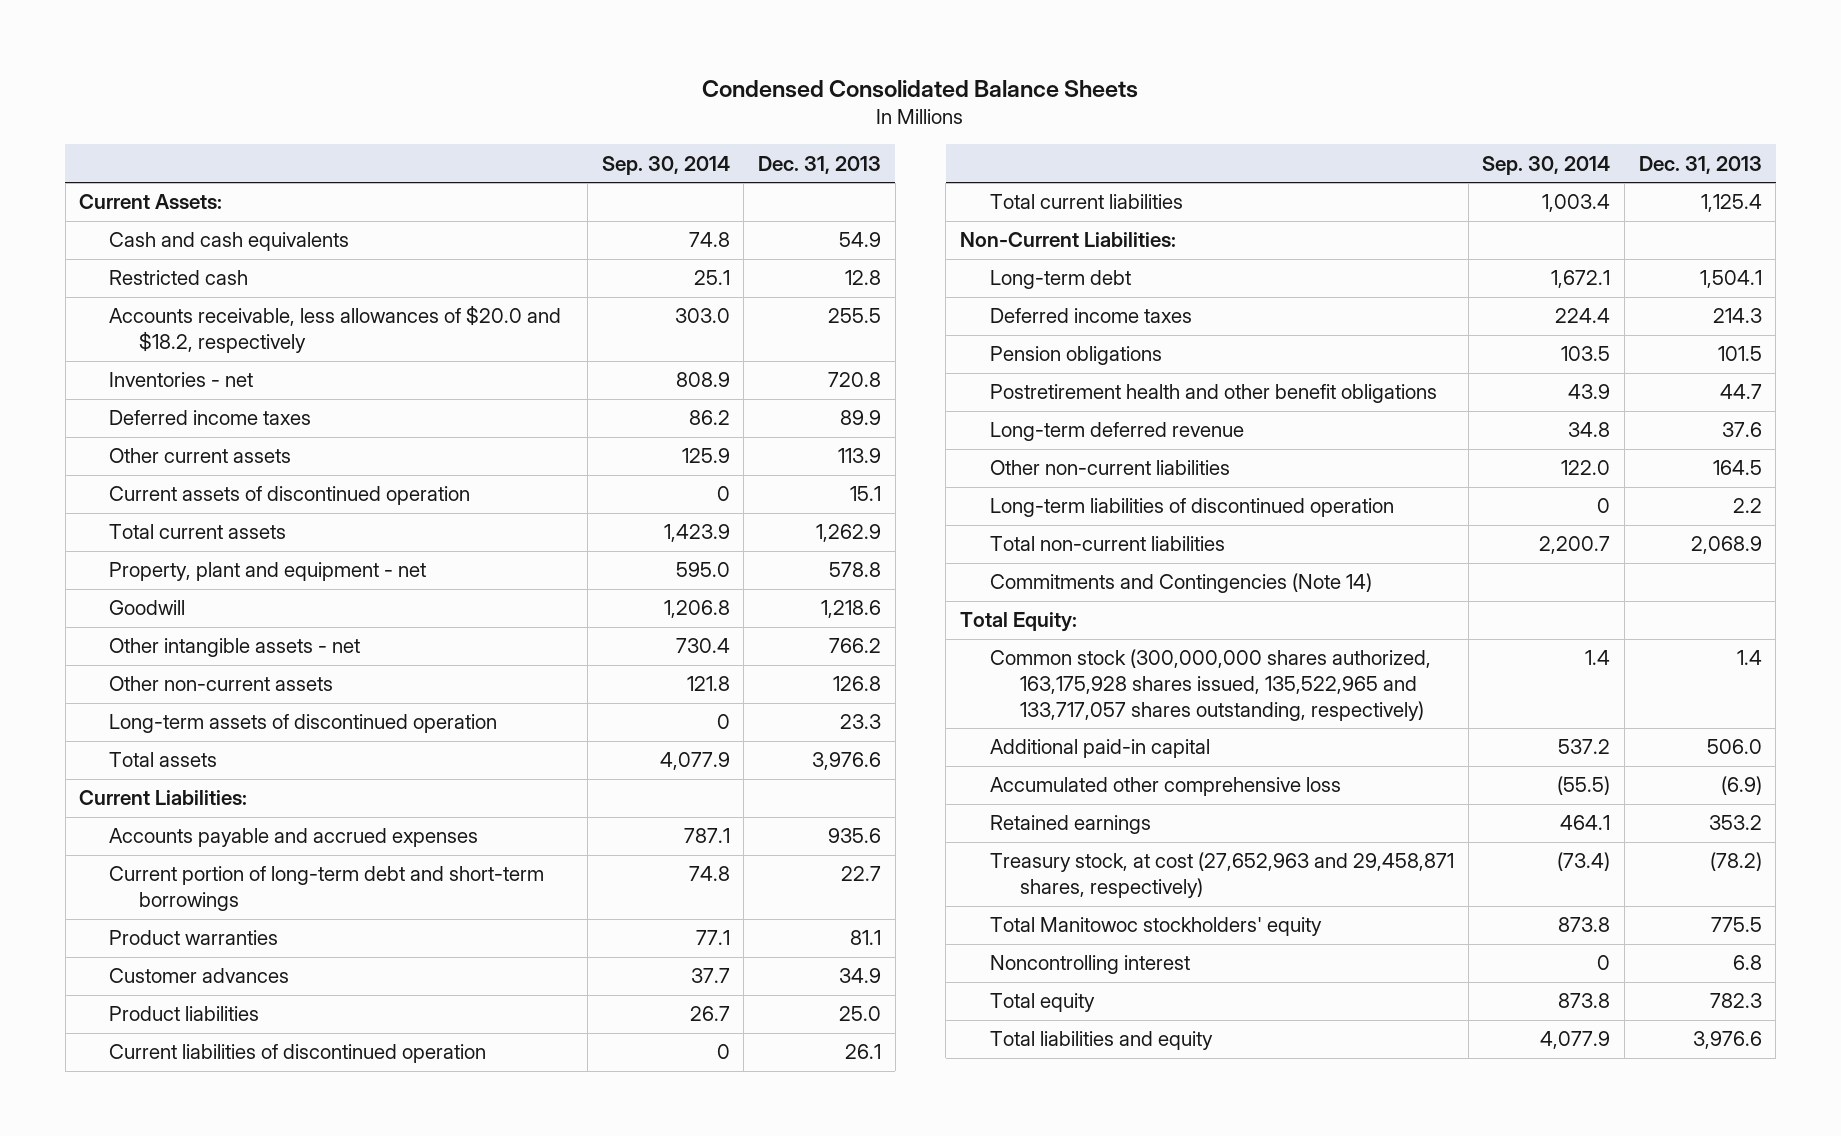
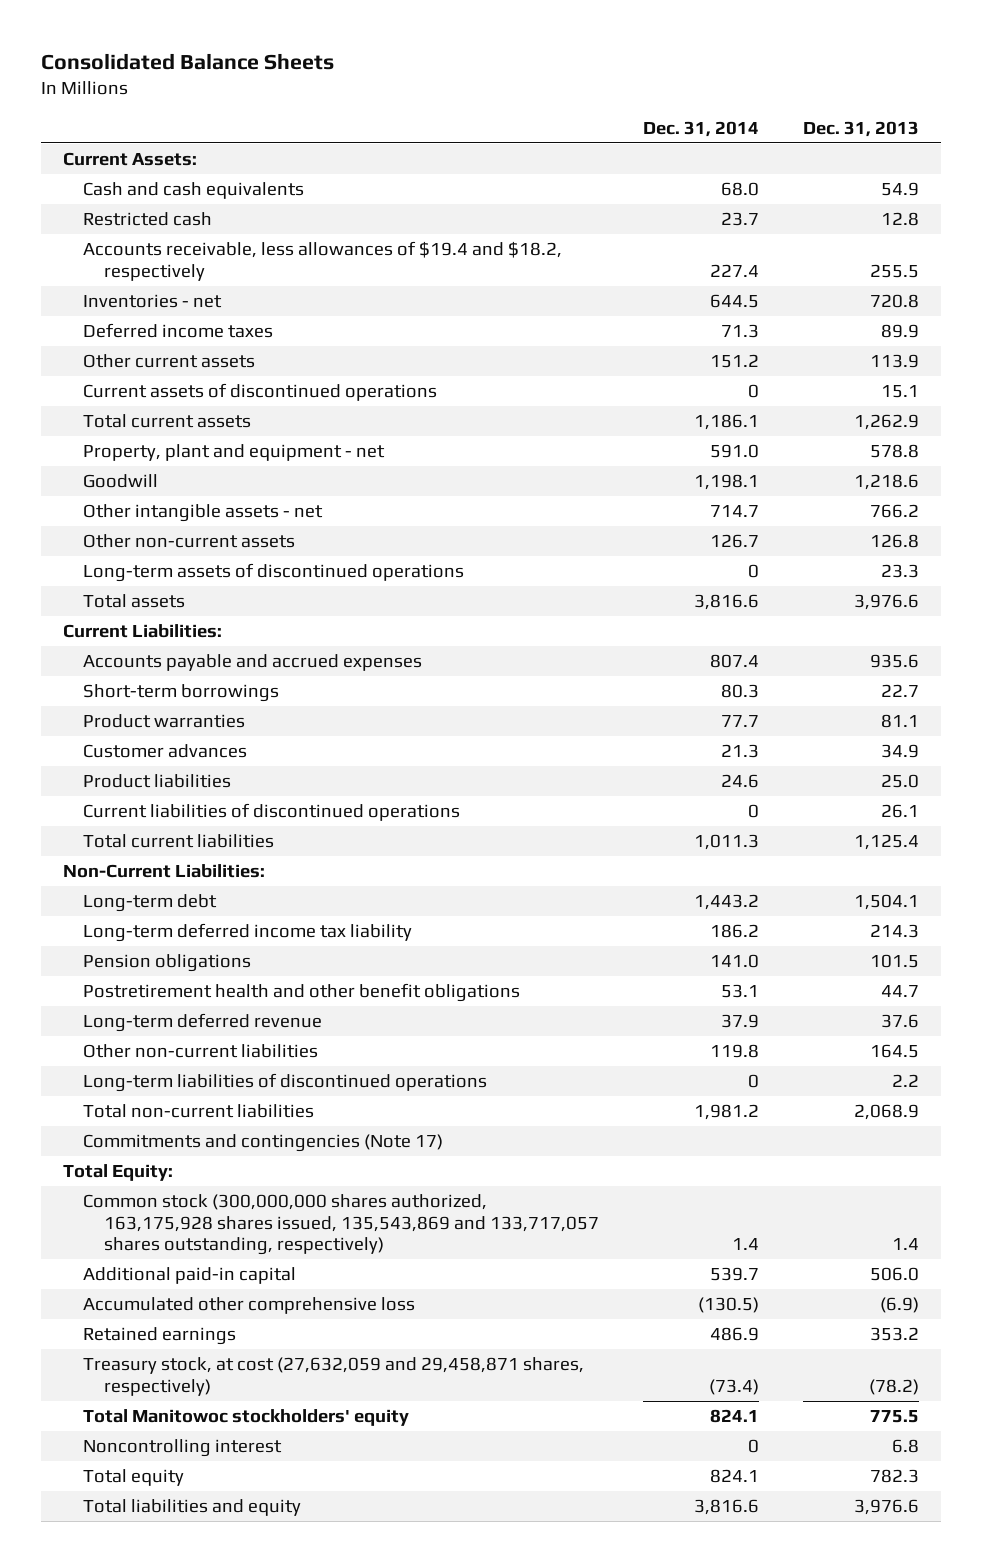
- Condensed Consolidated Balance Sheets
+ Consolidated Balance Sheets
- | Sep. 30, 2014 | Dec. 31, 2013
+ | Dec. 31, 2014 | Dec. 31, 2013
- Accounts receivable, less allowances of $20.0 and $18.2, respectively | 303.0 | 255.5
+ Accounts receivable, less allowances of $19.4 and $18.2, respectively | 227.4 | 255.5
- Current assets of discontinued operation | 0 | 15.1
+ Current assets of discontinued operations | 0 | 15.1
- Long-term assets of discontinued operation | 0 | 23.3
+ Long-term assets of discontinued operations | 0 | 23.3
- Current portion of long-term debt and short-term borrowings | 74.8 | 22.7
+ Short-term borrowings | 80.3 | 22.7
- Current liabilities of discontinued operation | 0 | 26.1
+ Current liabilities of discontinued operations | 0 | 26.1
- Deferred income taxes | 224.4 | 214.3
+ Long-term deferred income tax liability | 186.2 | 214.3
- Long-term liabilities of discontinued operation | 0 | 2.2
+ Long-term liabilities of discontinued operations | 0 | 2.2
- Commitments and Contingencies (Note 14)
+ Commitments and contingencies (Note 17)
- Common stock (300,000,000 shares authorized, 163,175,928 shares issued, 135,522,965 and 133,717,057 shares outstanding, respectively) | 1.4 | 1.4
+ Common stock (300,000,000 shares authorized, 163,175,928 shares issued, 135,543,869 and 133,717,057 shares outstanding, respectively) | 1.4 | 1.4
- Treasury stock, at cost (27,652,963 and 29,458,871 shares, respectively) | (73.4) | (78.2)
+ Treasury stock, at cost (27,632,059 and 29,458,871 shares, respectively) | (73.4) | (78.2)

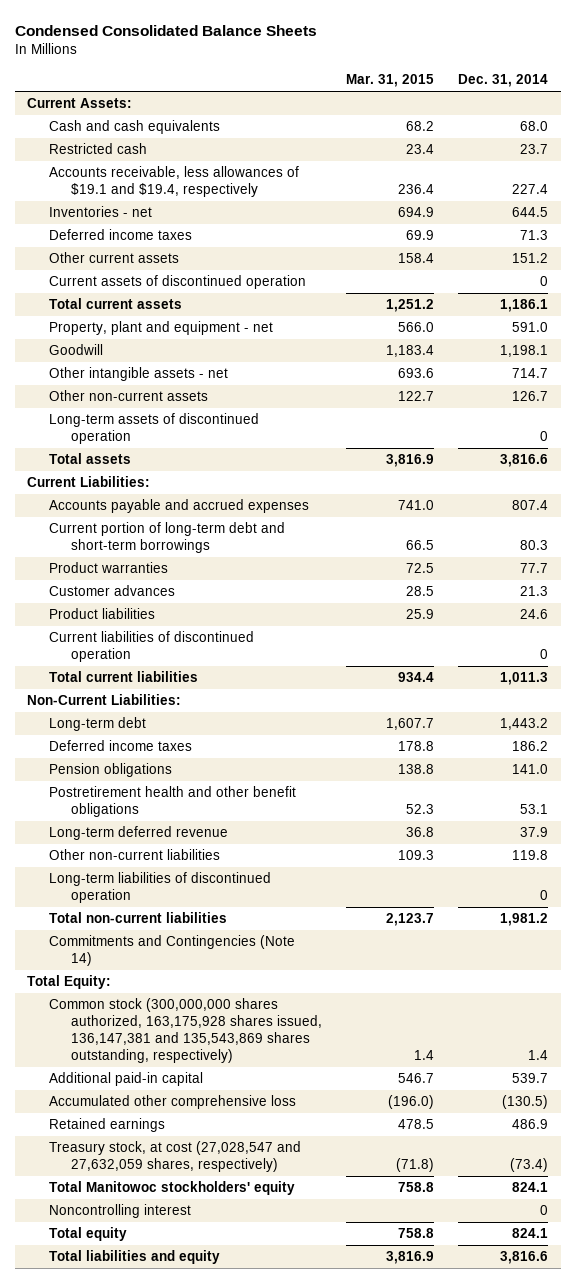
- Consolidated Balance Sheets
+ Condensed Consolidated Balance Sheets
- | Dec. 31, 2014 | Dec. 31, 2013
+ | Mar. 31, 2015 | Dec. 31, 2014
- Accounts receivable, less allowances of $19.4 and $18.2, respectively | 227.4 | 255.5
+ Accounts receivable, less allowances of $19.1 and $19.4, respectively | 236.4 | 227.4
- Current assets of discontinued operations | 0 | 15.1
+ Current assets of discontinued operation | | 0
- Long-term assets of discontinued operations | 0 | 23.3
+ Long-term assets of discontinued operation | | 0
- Short-term borrowings | 80.3 | 22.7
+ Current portion of long-term debt and short-term borrowings | 66.5 | 80.3
- Current liabilities of discontinued operations | 0 | 26.1
+ Current liabilities of discontinued operation | | 0
- Long-term deferred income tax liability | 186.2 | 214.3
+ Deferred income taxes | 178.8 | 186.2
- Long-term liabilities of discontinued operations | 0 | 2.2
+ Long-term liabilities of discontinued operation | | 0
- Commitments and contingencies (Note 17)
+ Commitments and Contingencies (Note 14)
- Common stock (300,000,000 shares authorized, 163,175,928 shares issued, 135,543,869 and 133,717,057 shares outstanding, respectively) | 1.4 | 1.4
+ Common stock (300,000,000 shares authorized, 163,175,928 shares issued, 136,147,381 and 135,543,869 shares outstanding, respectively) | 1.4 | 1.4
- Treasury stock, at cost (27,632,059 and 29,458,871 shares, respectively) | (73.4) | (78.2)
+ Treasury stock, at cost (27,028,547 and 27,632,059 shares, respectively) | (71.8) | (73.4)

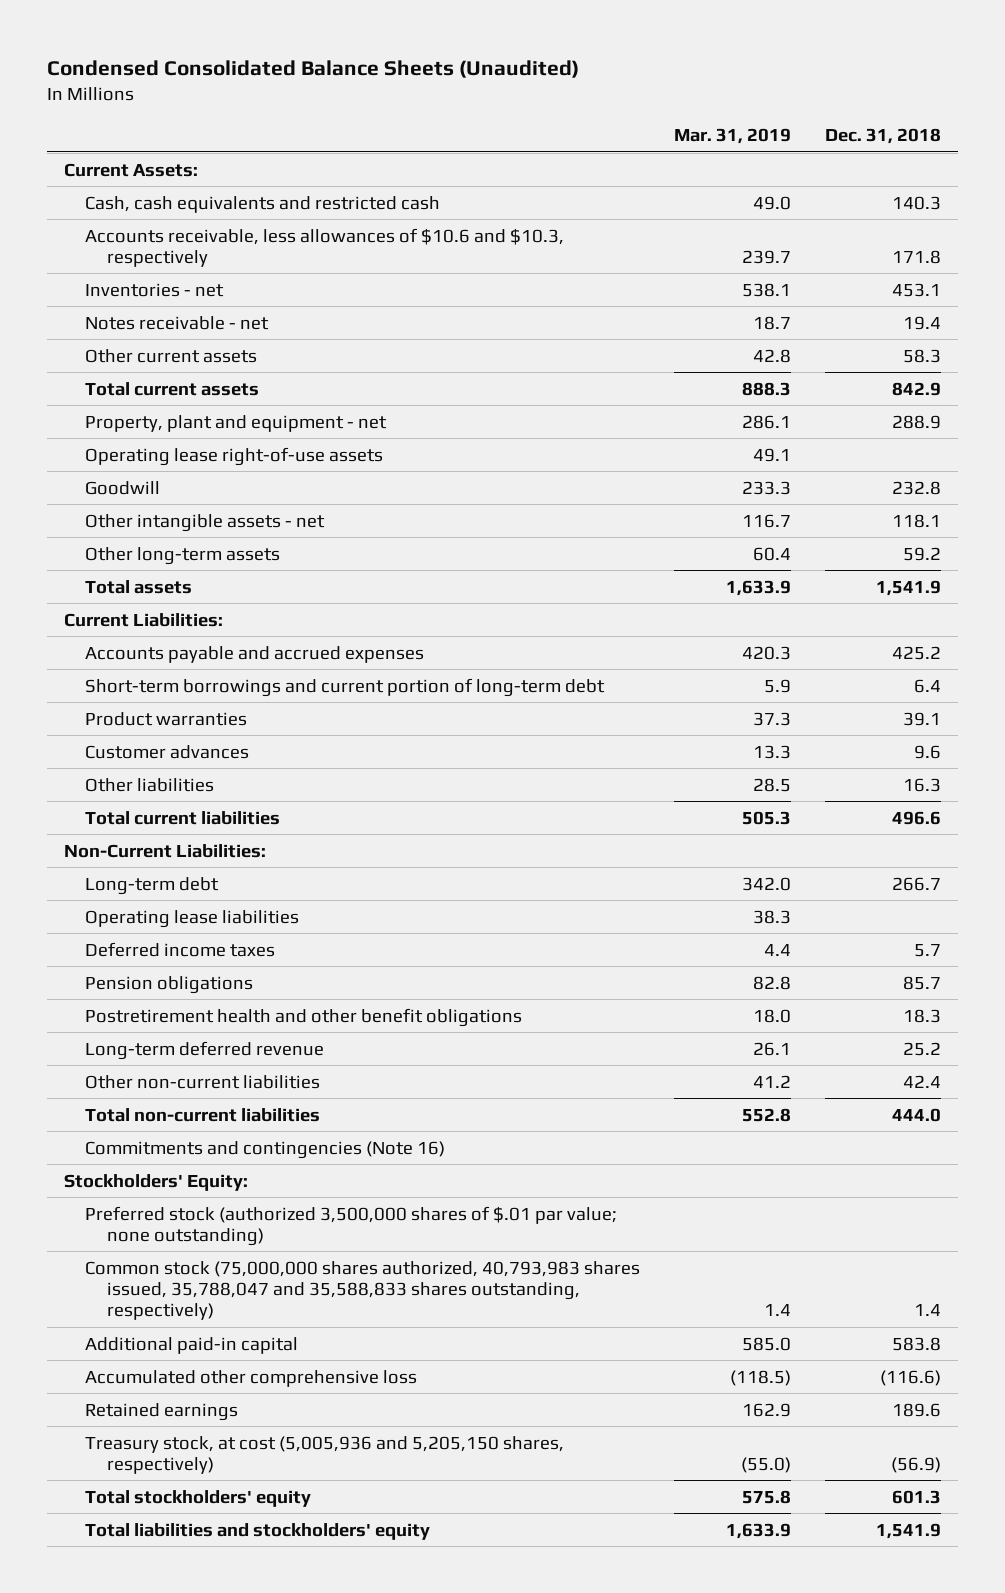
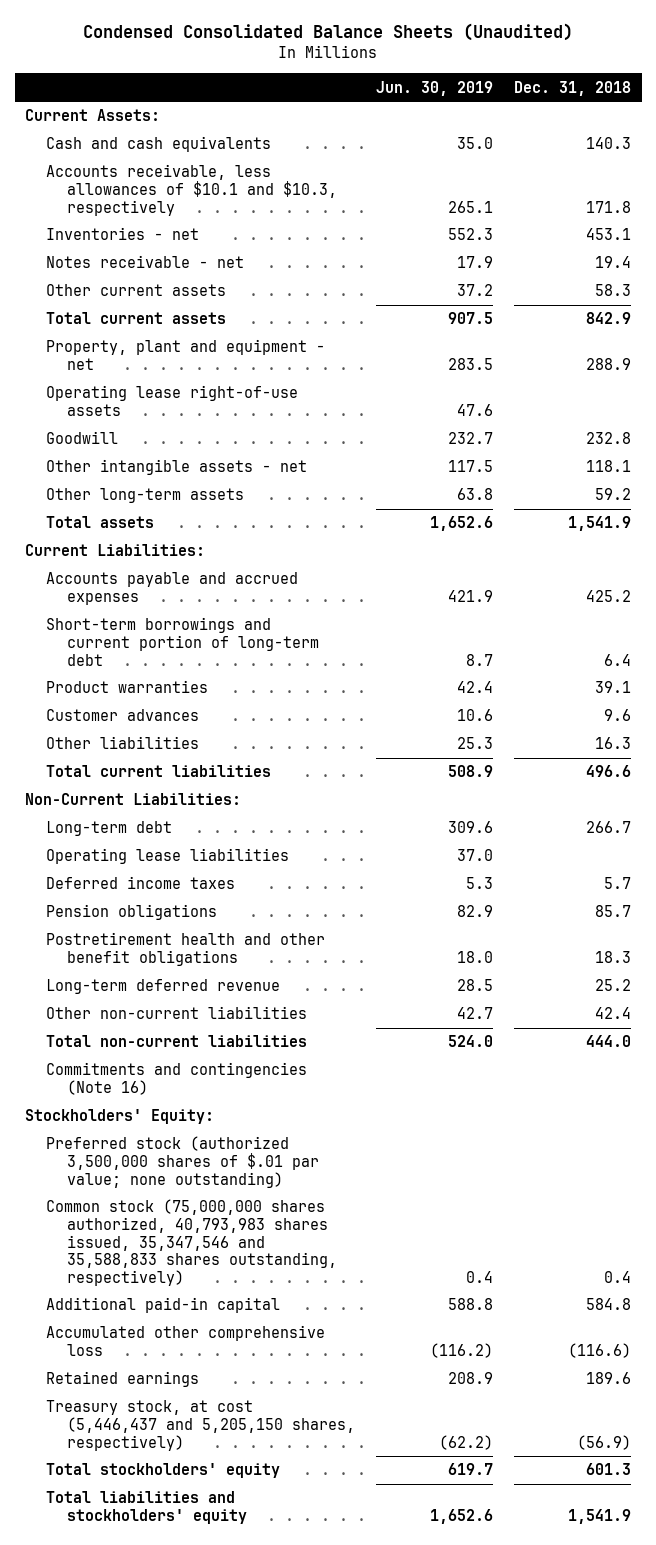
- | Mar. 31, 2019 | Dec. 31, 2018
+ | Jun. 30, 2019 | Dec. 31, 2018
- Cash, cash equivalents and restricted cash | 49.0 | 140.3
- Accounts receivable, less allowances of $10.6 and $10.3, respectively | 239.7 | 171.8
+ Cash and cash equivalents | 35.0 | 140.3
+ Accounts receivable, less allowances of $10.1 and $10.3, respectively | 265.1 | 171.8
- Common stock (75,000,000 shares authorized, 40,793,983 shares issued, 35,788,047 and 35,588,833 shares outstanding, respectively) | 1.4 | 1.4
- Additional paid-in capital | 585.0 | 583.8
+ Common stock (75,000,000 shares authorized, 40,793,983 shares issued, 35,347,546 and 35,588,833 shares outstanding, respectively) | 0.4 | 0.4
+ Additional paid-in capital | 588.8 | 584.8
- Treasury stock, at cost (5,005,936 and 5,205,150 shares, respectively) | (55.0) | (56.9)
+ Treasury stock, at cost (5,446,437 and 5,205,150 shares, respectively) | (62.2) | (56.9)

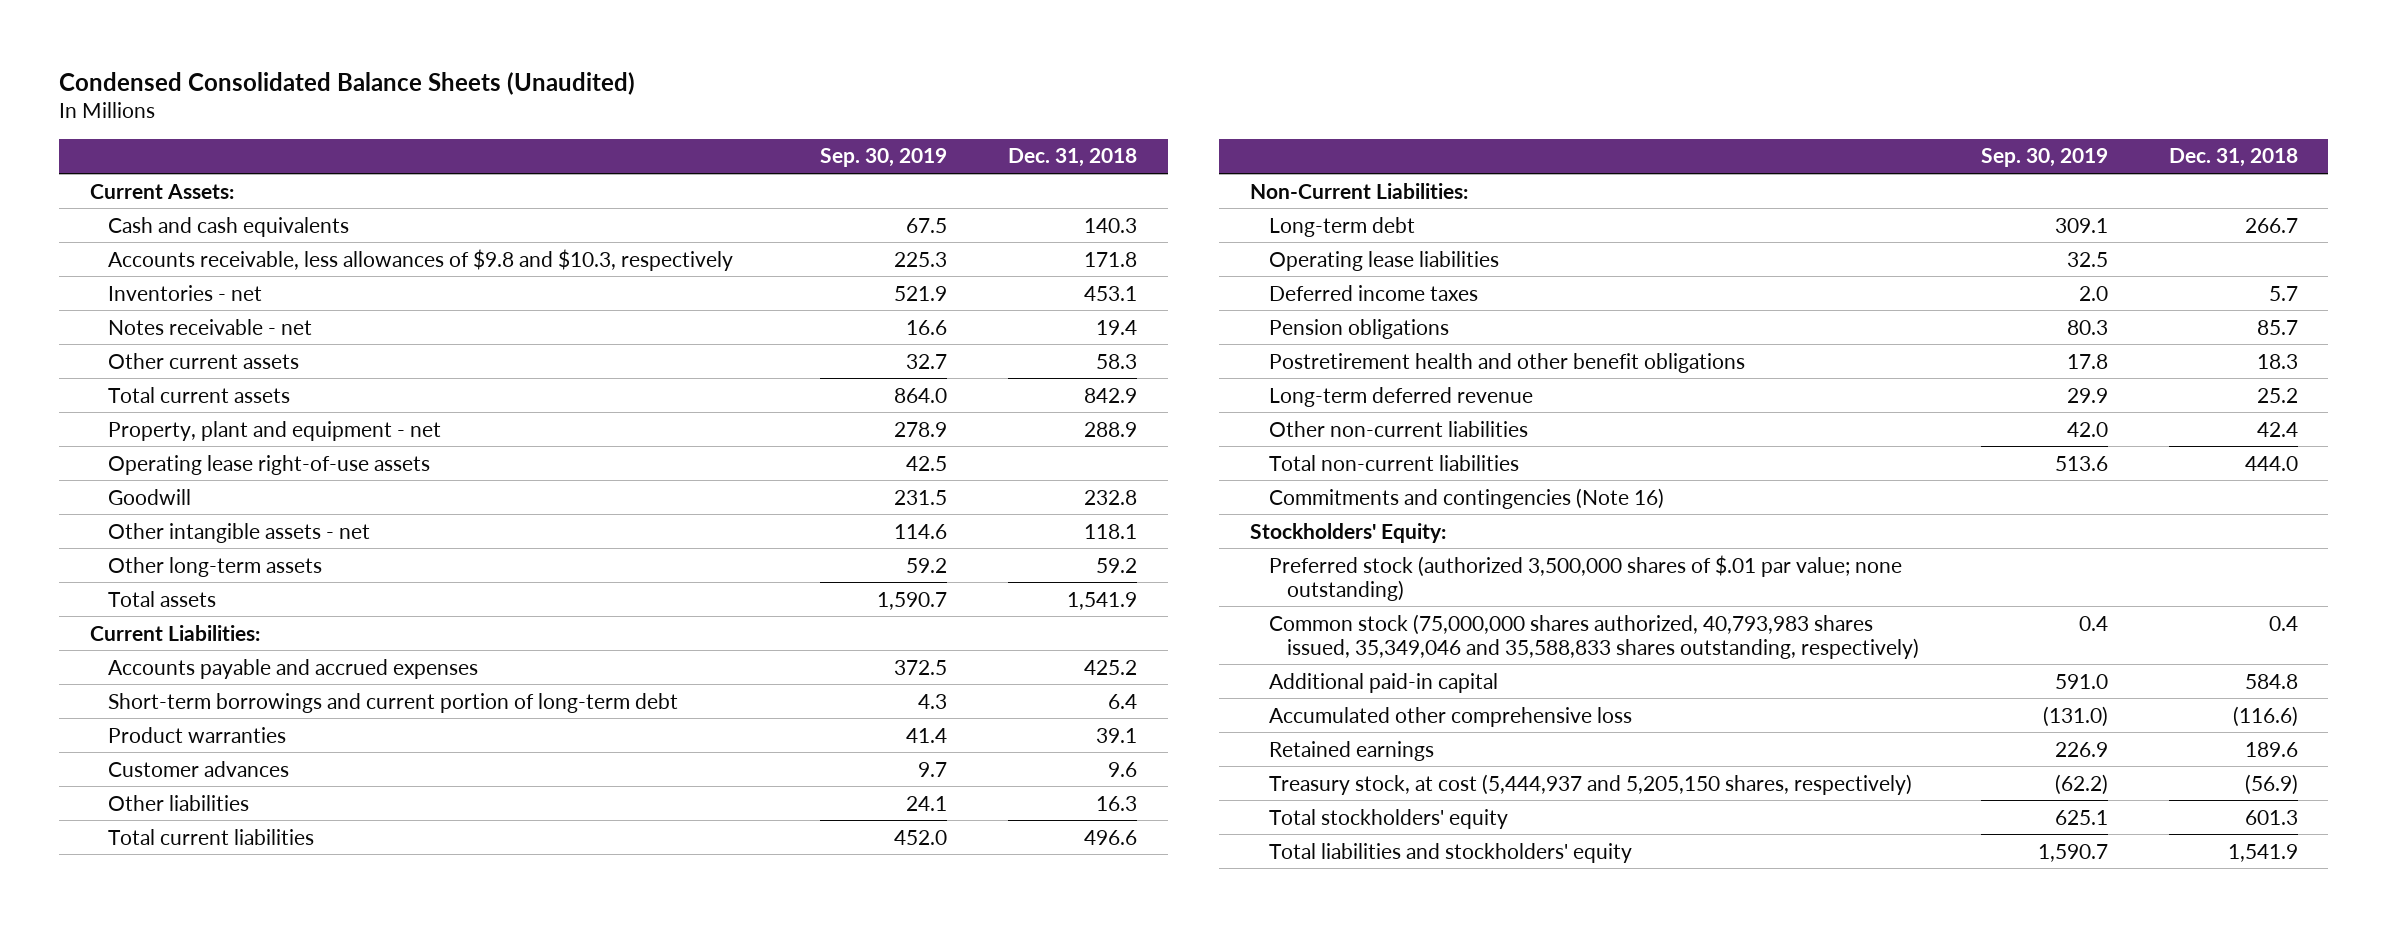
- | Jun. 30, 2019 | Dec. 31, 2018
+ | Sep. 30, 2019 | Dec. 31, 2018
- Accounts receivable, less allowances of $10.1 and $10.3, respectively | 265.1 | 171.8
+ Accounts receivable, less allowances of $9.8 and $10.3, respectively | 225.3 | 171.8
- Common stock (75,000,000 shares authorized, 40,793,983 shares issued, 35,347,546 and 35,588,833 shares outstanding, respectively) | 0.4 | 0.4
+ Common stock (75,000,000 shares authorized, 40,793,983 shares issued, 35,349,046 and 35,588,833 shares outstanding, respectively) | 0.4 | 0.4
- Treasury stock, at cost (5,446,437 and 5,205,150 shares, respectively) | (62.2) | (56.9)
+ Treasury stock, at cost (5,444,937 and 5,205,150 shares, respectively) | (62.2) | (56.9)

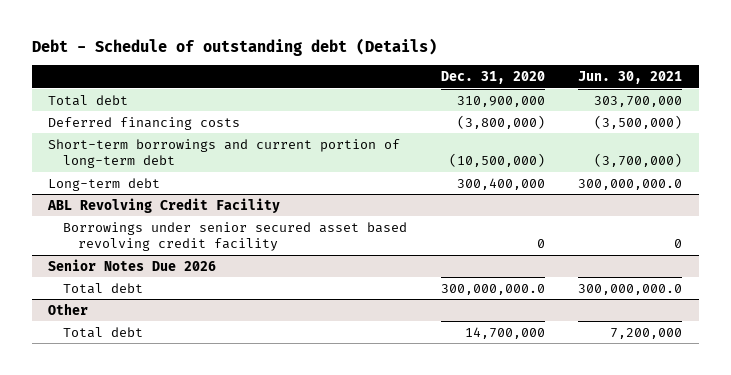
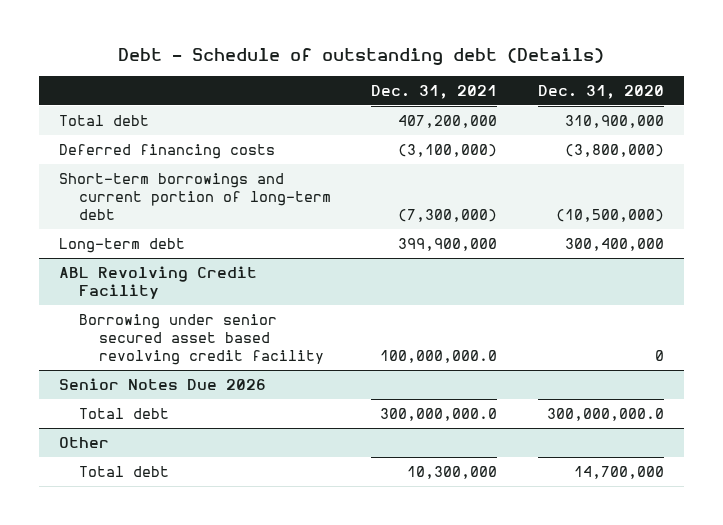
- | Dec. 31, 2020 | Jun. 30, 2021
+ | Dec. 31, 2021 | Dec. 31, 2020
@ ABL Revolving Credit Facility
- Borrowings under senior secured asset based revolving credit facility | 0 | 0
+ Borrowing under senior secured asset based revolving credit facility | 100,000,000.0 | 0

